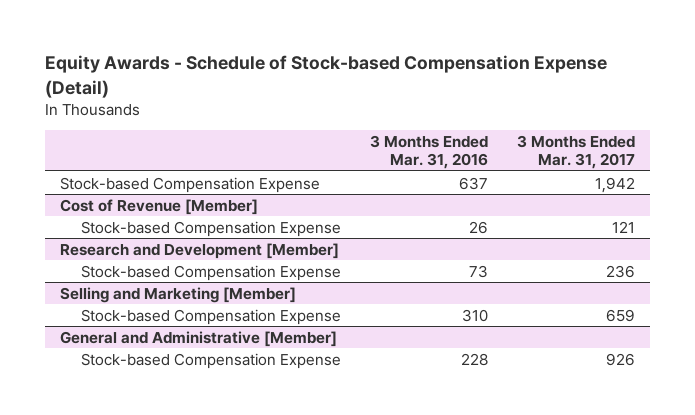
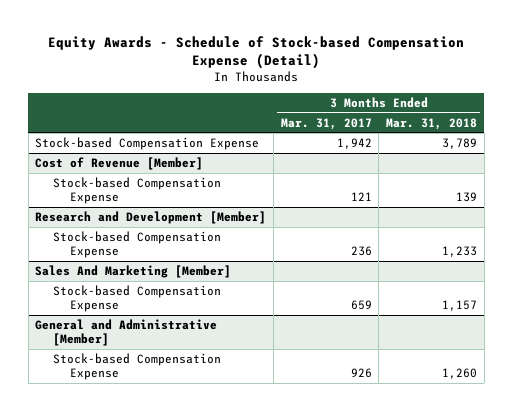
- | 3 Months Ended Mar. 31, 2016 | 3 Months Ended Mar. 31, 2017
+ | 3 Months Ended Mar. 31, 2017 | 3 Months Ended Mar. 31, 2018
- Selling and Marketing [Member]
+ Sales And Marketing [Member]

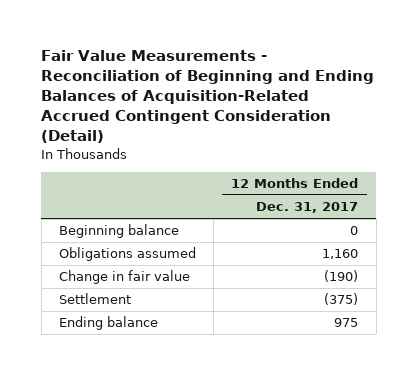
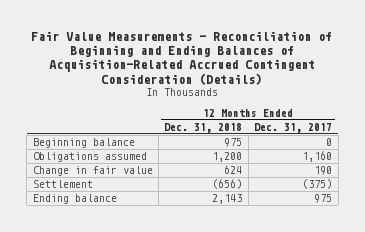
- Fair Value Measurements - Reconciliation of Beginning and Ending Balances of Acquisition-Related Accrued Contingent Consideration (Detail)
+ Fair Value Measurements - Reconciliation of Beginning and Ending Balances of Acquisition-Related Accrued Contingent Consideration (Details)
- | 12 Months Ended Dec. 31, 2017
+ | 12 Months Ended Dec. 31, 2018 | 12 Months Ended Dec. 31, 2017
- Change in fair value | (190)
+ Change in fair value | 624 | 190

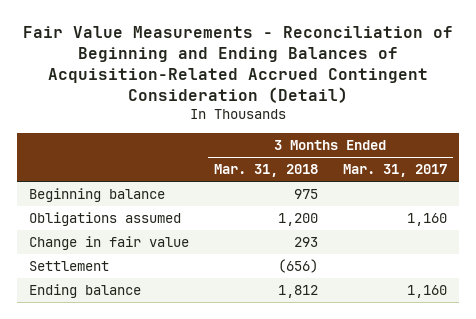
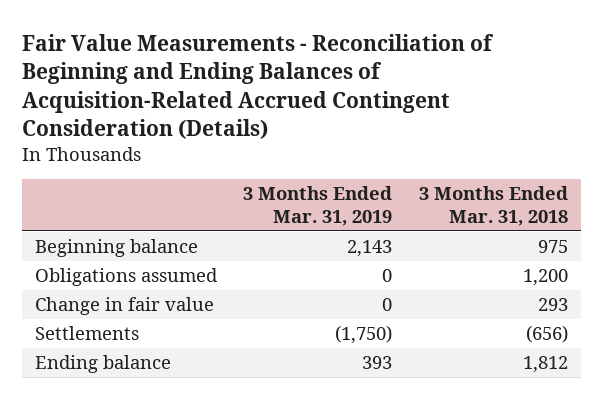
- Fair Value Measurements - Reconciliation of Beginning and Ending Balances of Acquisition-Related Accrued Contingent Consideration (Detail)
+ Fair Value Measurements - Reconciliation of Beginning and Ending Balances of Acquisition-Related Accrued Contingent Consideration (Details)
- | 3 Months Ended Mar. 31, 2018 | 3 Months Ended Mar. 31, 2017
+ | 3 Months Ended Mar. 31, 2019 | 3 Months Ended Mar. 31, 2018
- Settlement | (656) |
+ Settlements | (1,750) | (656)

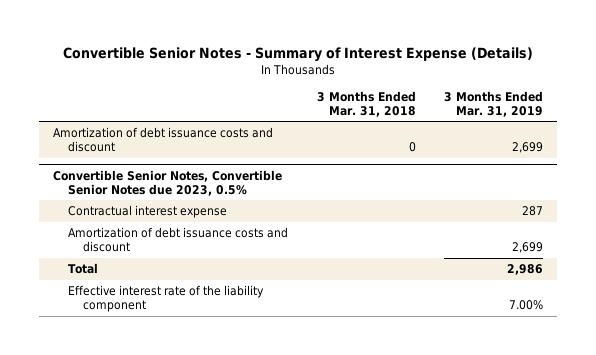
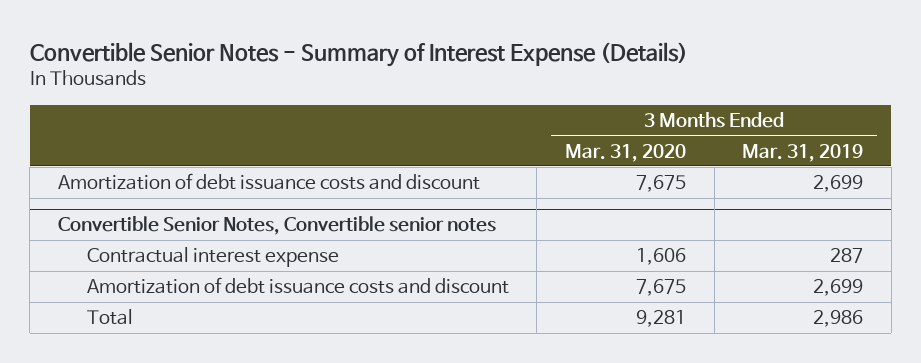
- | 3 Months Ended Mar. 31, 2018 | 3 Months Ended Mar. 31, 2019
+ | 3 Months Ended Mar. 31, 2020 | 3 Months Ended Mar. 31, 2019
- Convertible Senior Notes, Convertible Senior Notes due 2023, 0.5%
+ Convertible Senior Notes, Convertible senior notes
- Effective interest rate of the liability component | | 7.00%

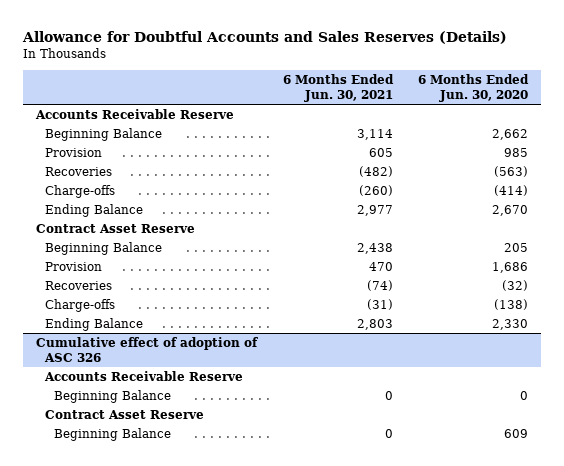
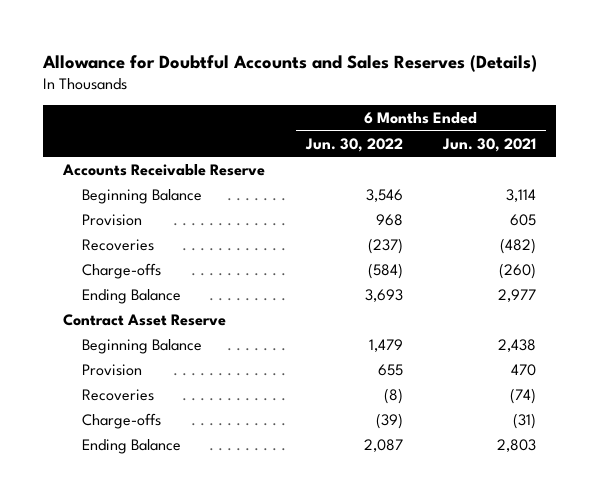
- | 6 Months Ended Jun. 30, 2021 | 6 Months Ended Jun. 30, 2020
+ | 6 Months Ended Jun. 30, 2022 | 6 Months Ended Jun. 30, 2021
- Cumulative effect of adoption of ASC 326
- Accounts Receivable Reserve
- Beginning Balance | 0 | 0
- Contract Asset Reserve
- Beginning Balance | 0 | 609

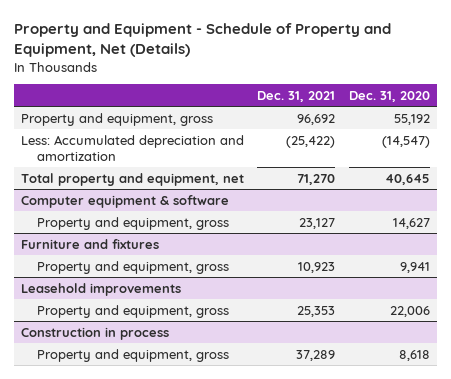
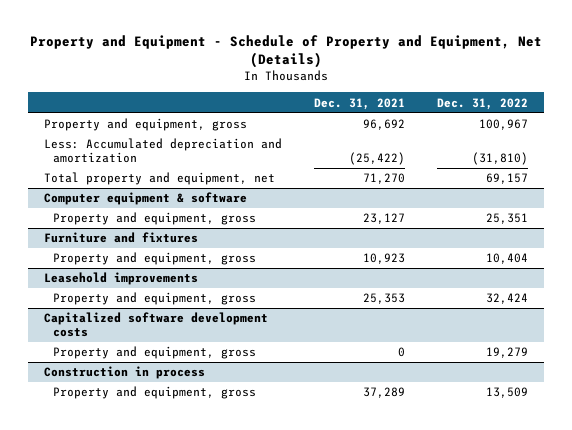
- | Dec. 31, 2021 | Dec. 31, 2020
+ | Dec. 31, 2021 | Dec. 31, 2022
+ Capitalized software development costs
+ Property and equipment, gross | 0 | 19,279

